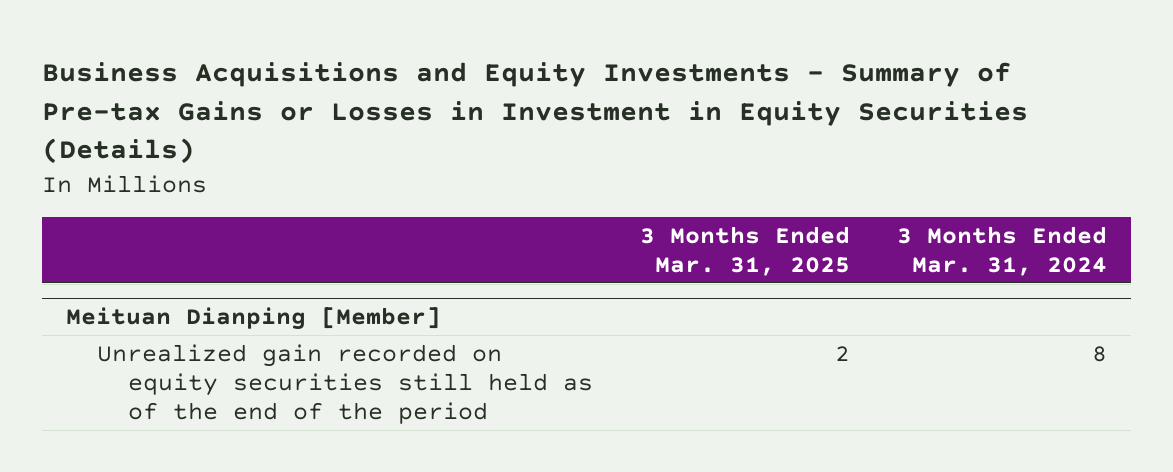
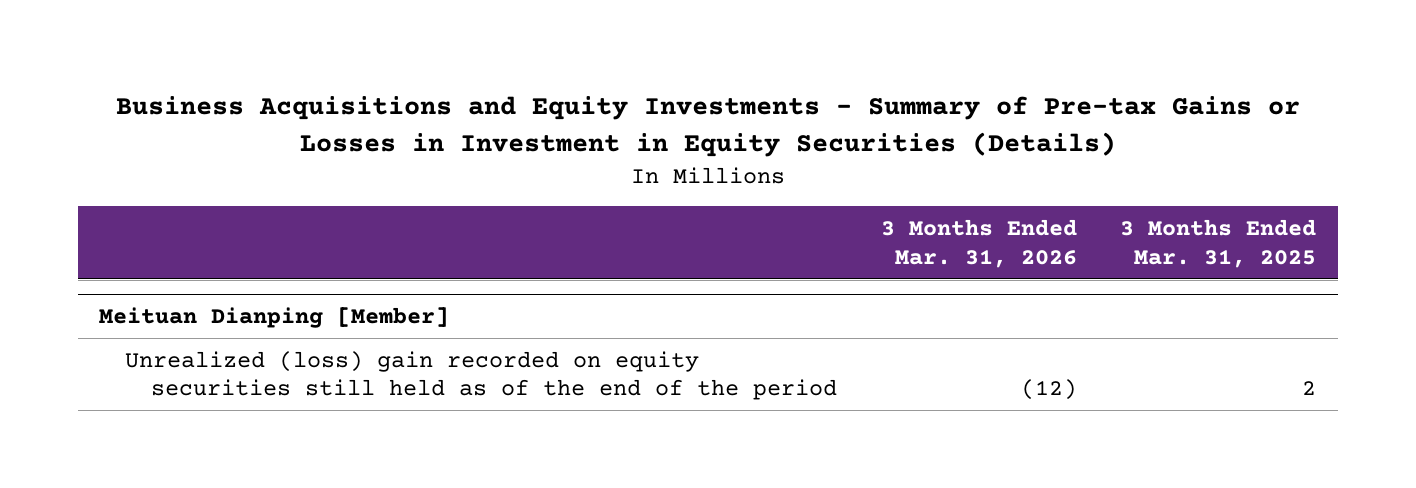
- | 3 Months Ended Mar. 31, 2025 | 3 Months Ended Mar. 31, 2024
+ | 3 Months Ended Mar. 31, 2026 | 3 Months Ended Mar. 31, 2025
@ Meituan Dianping [Member]
- Unrealized gain recorded on equity securities still held as of the end of the period | 2 | 8
+ Unrealized (loss) gain recorded on equity securities still held as of the end of the period | (12) | 2

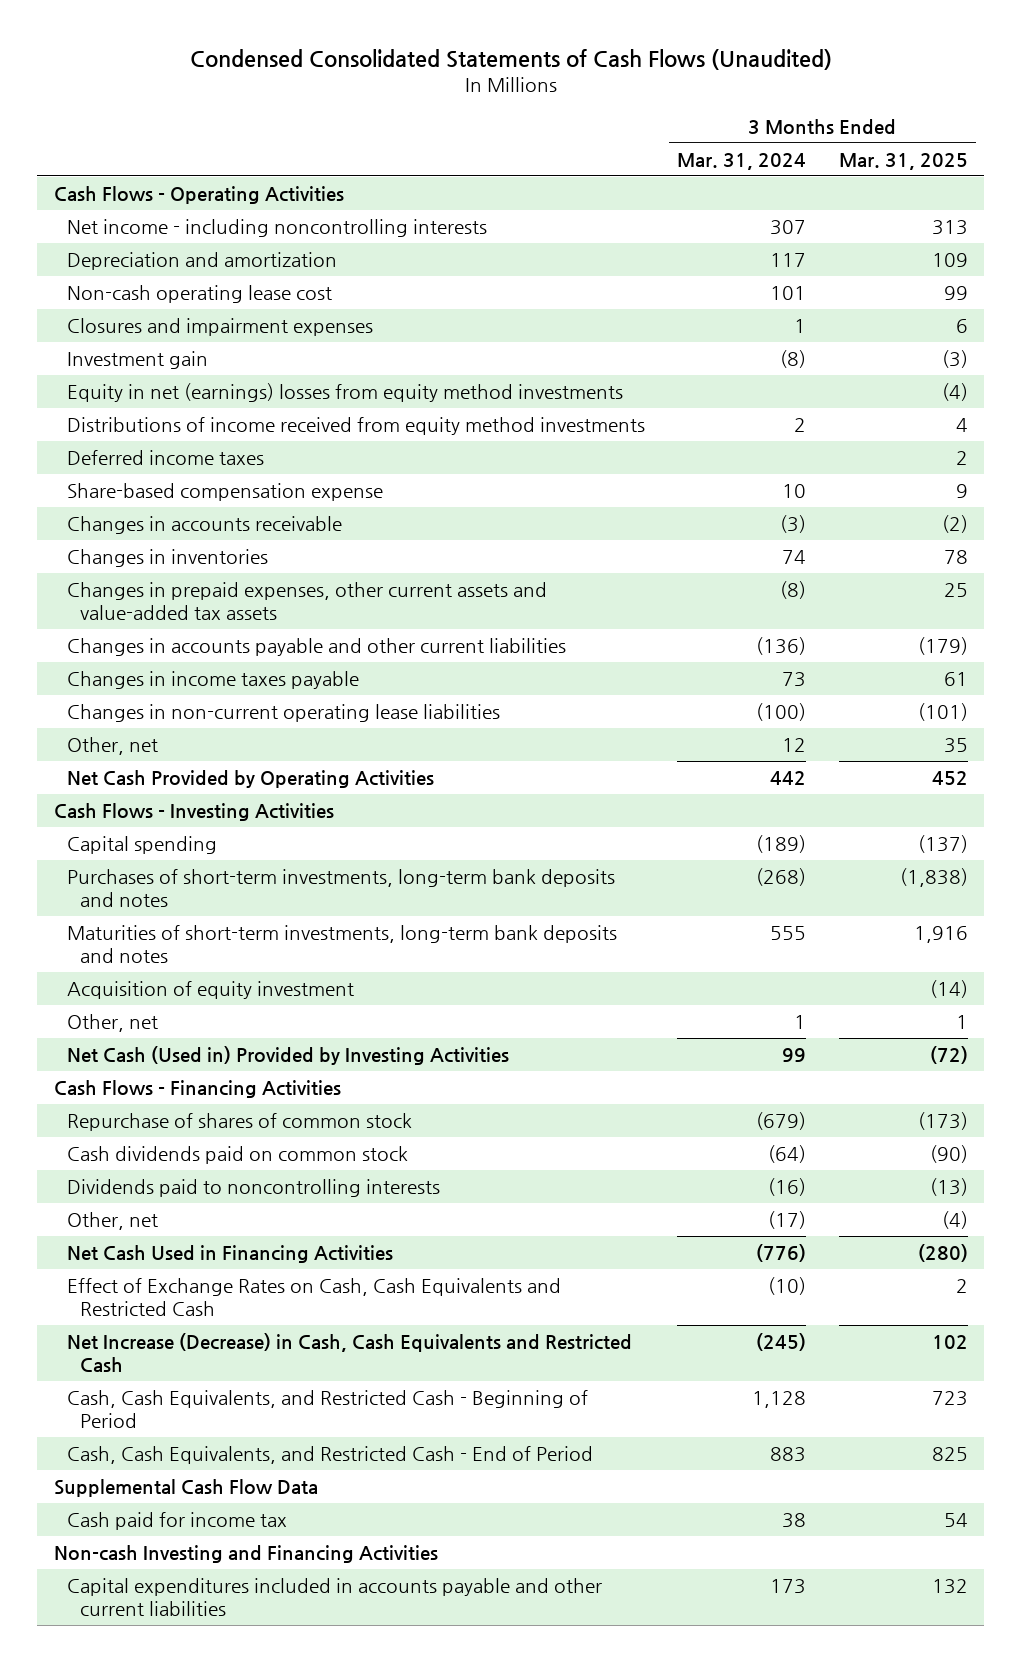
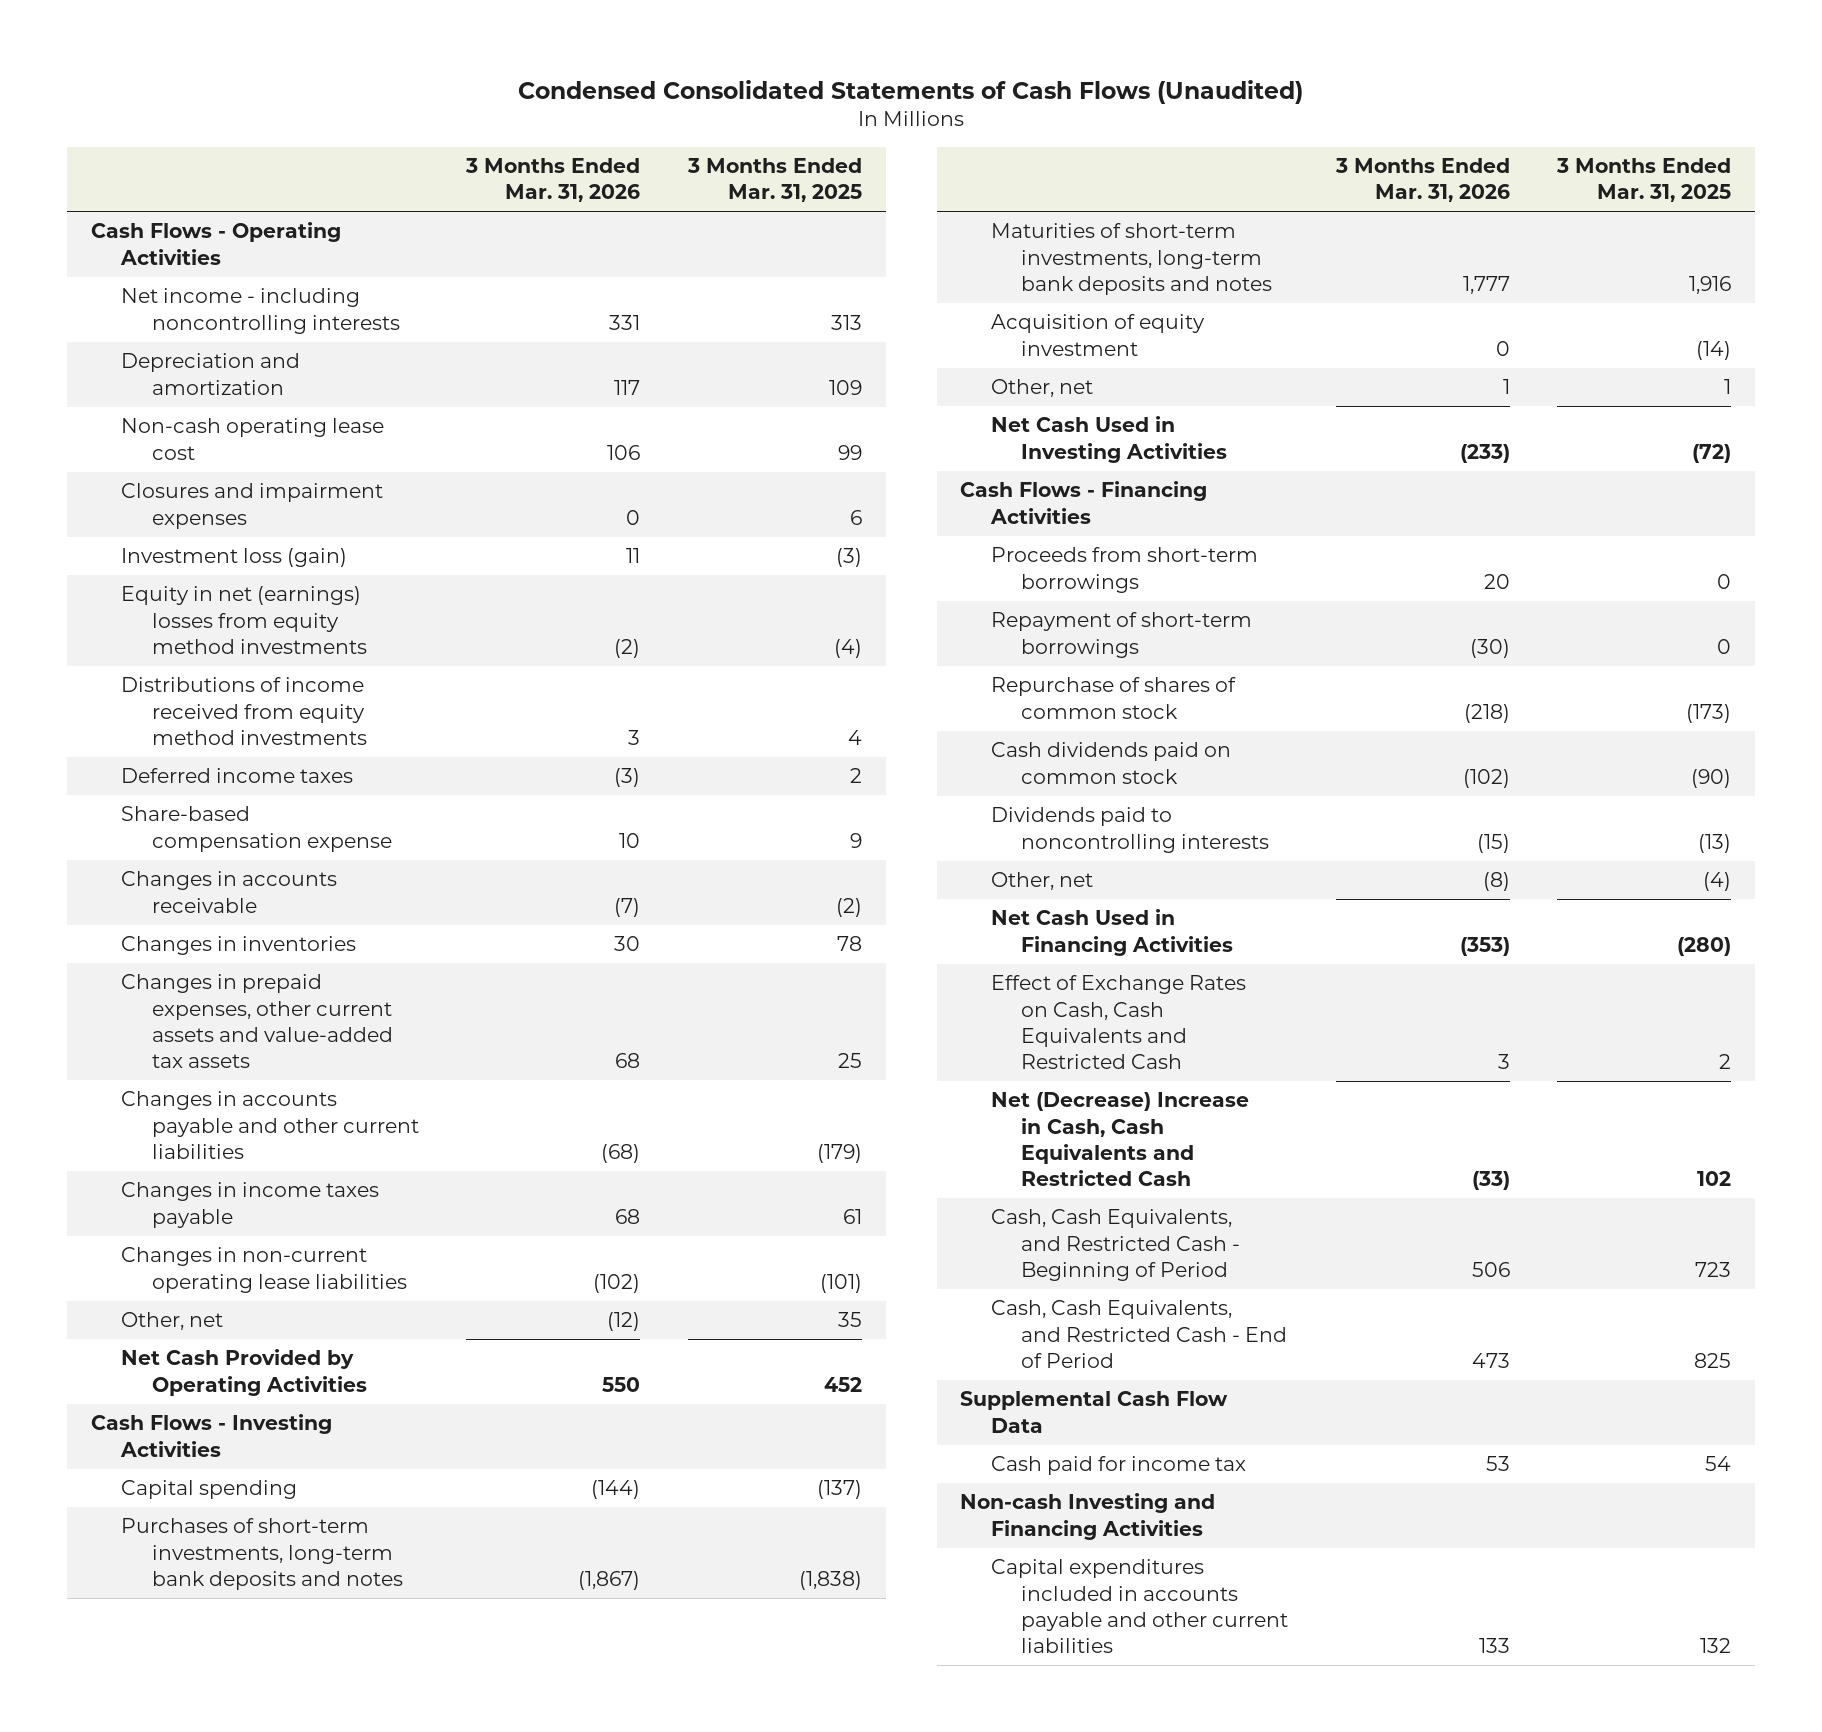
- | 3 Months Ended Mar. 31, 2024 | 3 Months Ended Mar. 31, 2025
+ | 3 Months Ended Mar. 31, 2026 | 3 Months Ended Mar. 31, 2025
- Investment gain | (8) | (3)
+ Investment loss (gain) | 11 | (3)
- Net Cash (Used in) Provided by Investing Activities | 99 | (72)
+ Net Cash Used in Investing Activities | (233) | (72)
+ Proceeds from short-term borrowings | 20 | 0
+ Repayment of short-term borrowings | (30) | 0
- Net Increase (Decrease) in Cash, Cash Equivalents and Restricted Cash | (245) | 102
+ Net (Decrease) Increase in Cash, Cash Equivalents and Restricted Cash | (33) | 102

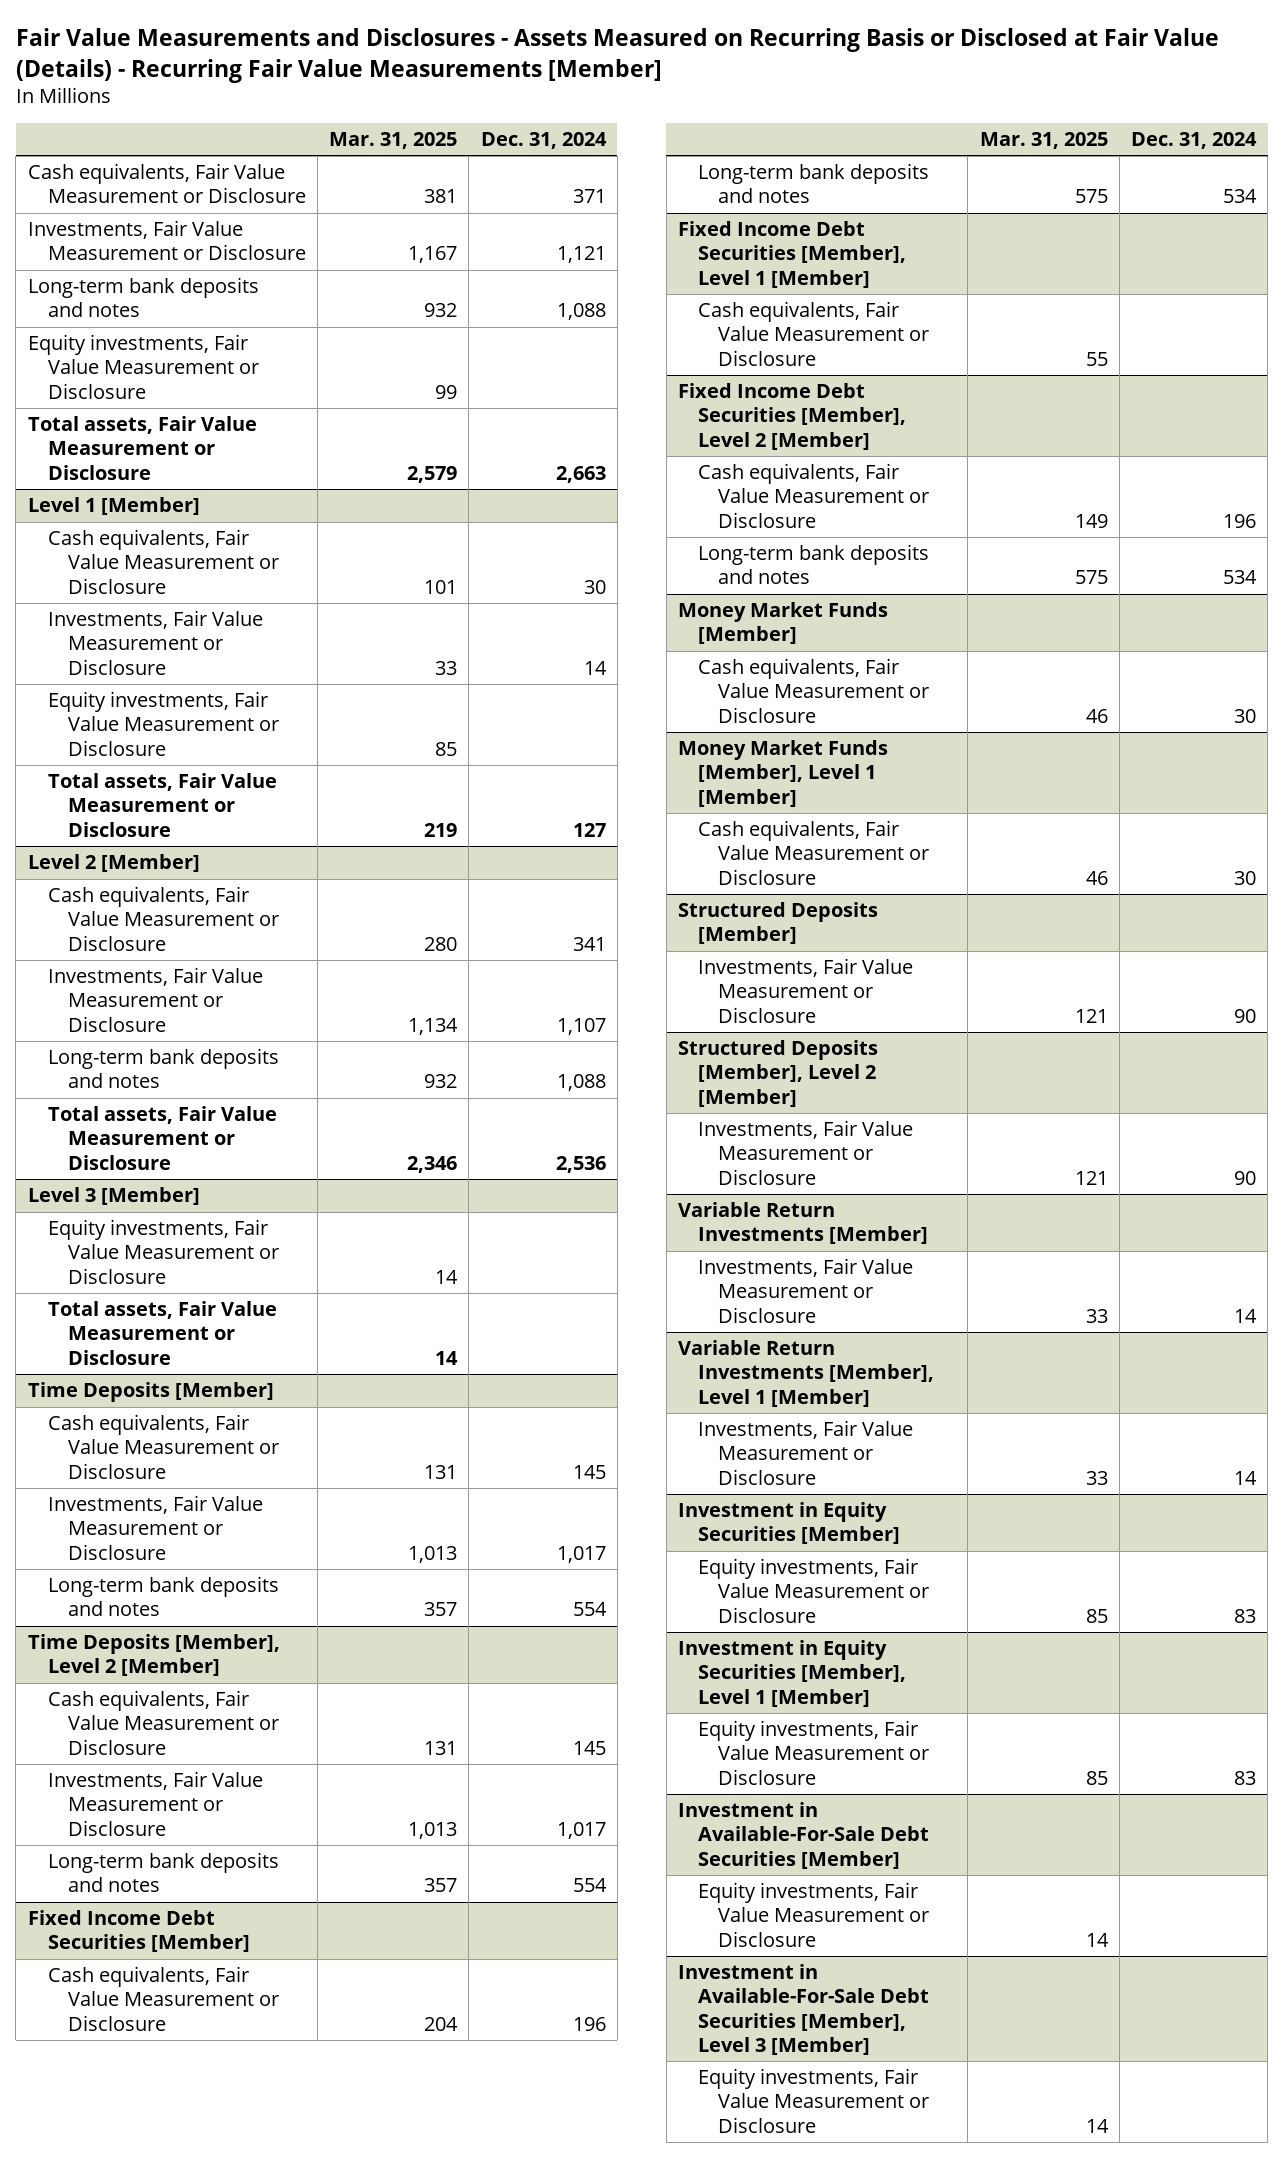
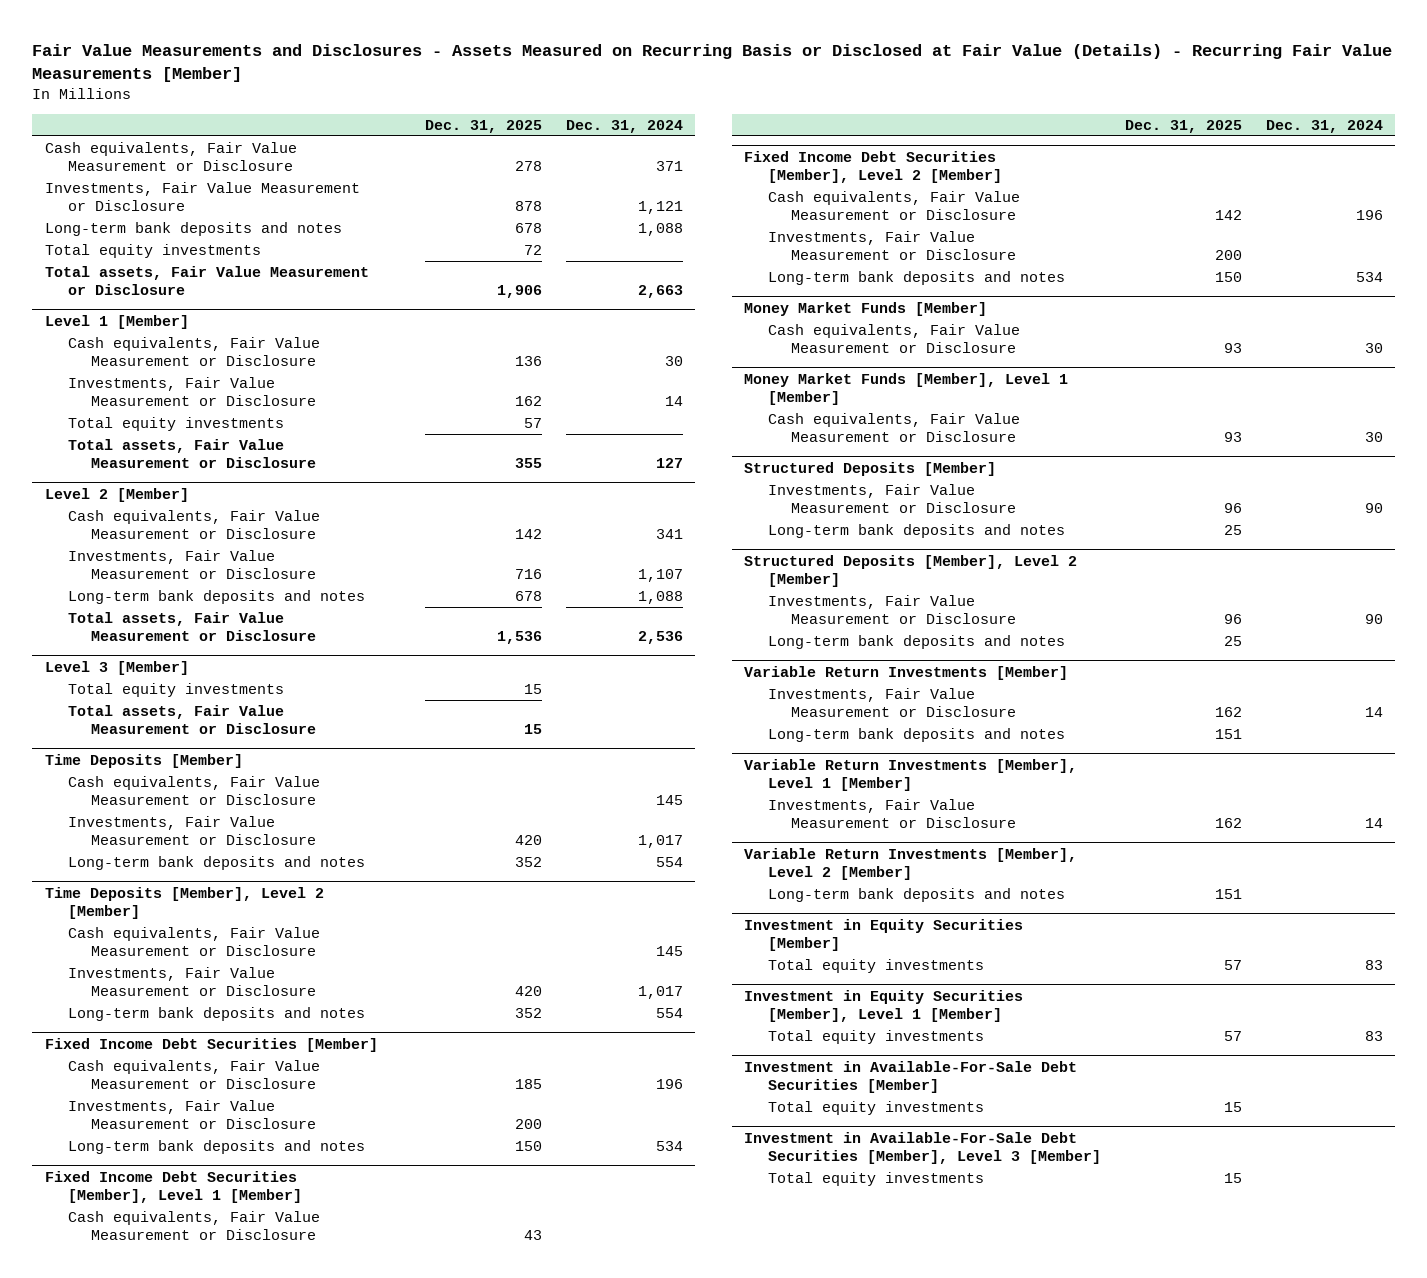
- | Mar. 31, 2025 | Dec. 31, 2024
+ | Dec. 31, 2025 | Dec. 31, 2024
- Equity investments, Fair Value Measurement or Disclosure | 99 |
+ Total equity investments | 72 |
@ Level 1 [Member]
- Equity investments, Fair Value Measurement or Disclosure | 85 |
+ Total equity investments | 57 |
@ Level 3 [Member]
- Equity investments, Fair Value Measurement or Disclosure | 14 |
+ Total equity investments | 15 |
@ Fixed Income Debt Securities [Member]
+ Investments, Fair Value Measurement or Disclosure | 200 |
@ Fixed Income Debt Securities [Member], Level 2 [Member]
+ Investments, Fair Value Measurement or Disclosure | 200 |
@ Structured Deposits [Member]
+ Long-term bank deposits and notes | 25 |
@ Structured Deposits [Member], Level 2 [Member]
+ Long-term bank deposits and notes | 25 |
@ Variable Return Investments [Member]
+ Long-term bank deposits and notes | 151 |
+ Variable Return Investments [Member], Level 2 [Member]
+ Long-term bank deposits and notes | 151 |
@ Investment in Equity Securities [Member]
- Equity investments, Fair Value Measurement or Disclosure | 85 | 83
+ Total equity investments | 57 | 83
@ Investment in Equity Securities [Member], Level 1 [Member]
- Equity investments, Fair Value Measurement or Disclosure | 85 | 83
+ Total equity investments | 57 | 83
@ Investment in Available-For-Sale Debt Securities [Member]
- Equity investments, Fair Value Measurement or Disclosure | 14 |
+ Total equity investments | 15 |
@ Investment in Available-For-Sale Debt Securities [Member], Level 3 [Member]
- Equity investments, Fair Value Measurement or Disclosure | 14 |
+ Total equity investments | 15 |

